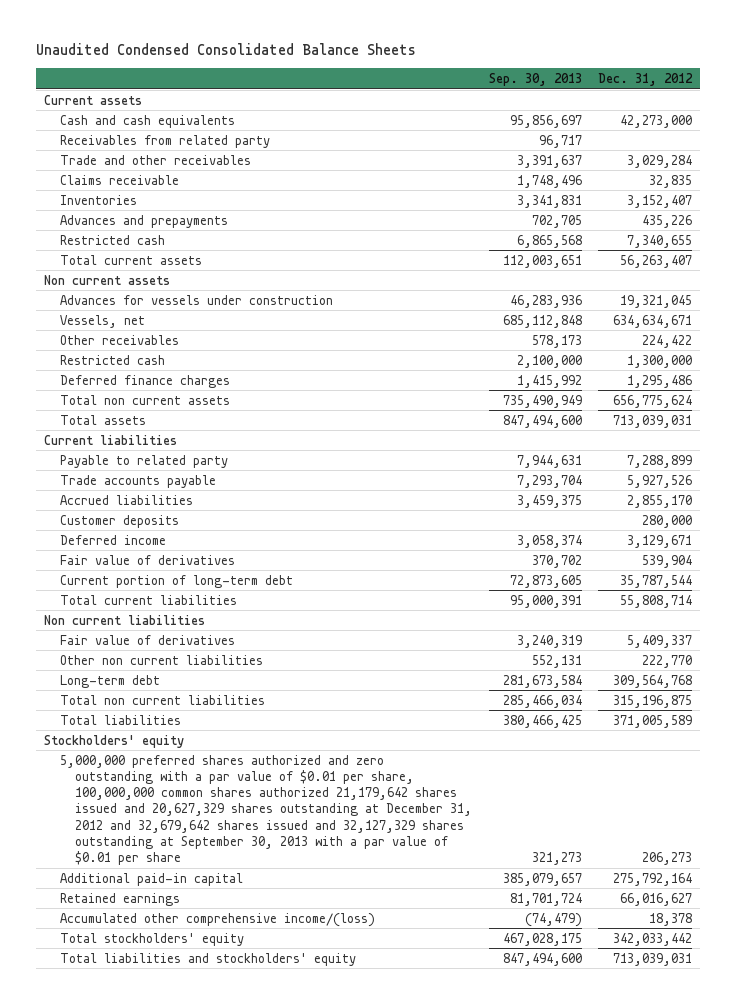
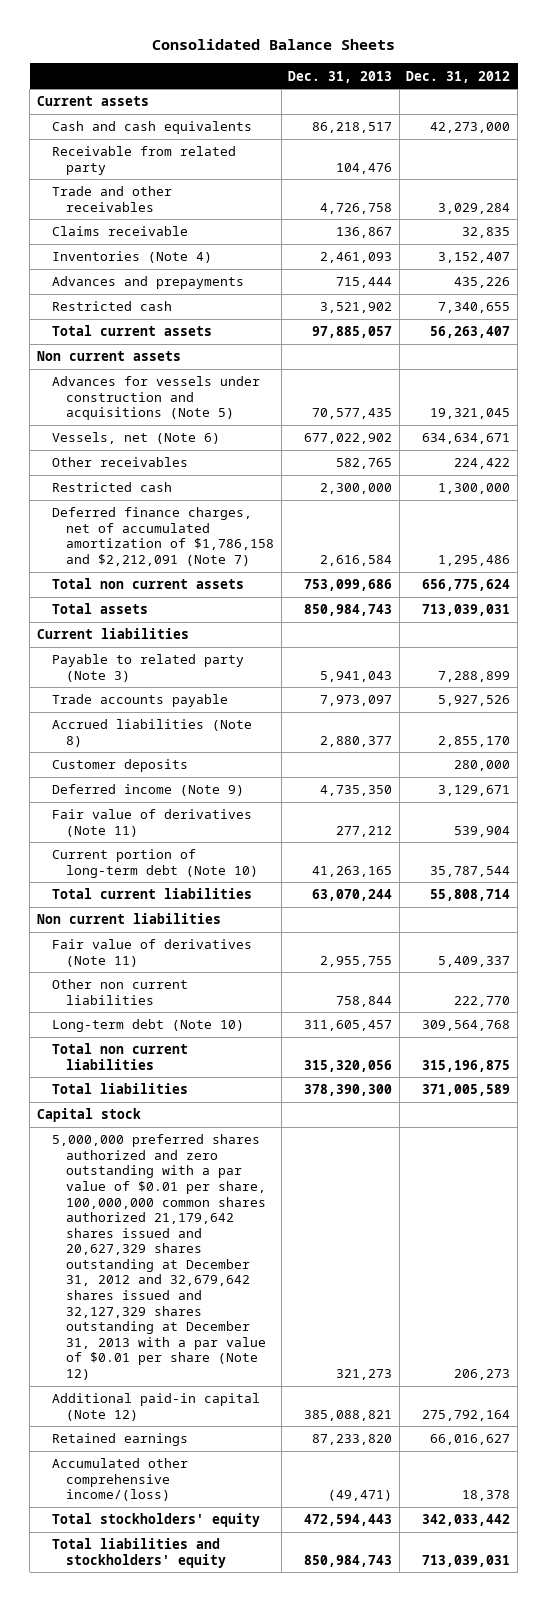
- Unaudited Condensed Consolidated Balance Sheets
+ Consolidated Balance Sheets
- | Sep. 30, 2013 | Dec. 31, 2012
+ | Dec. 31, 2013 | Dec. 31, 2012
- Receivables from related party | 96,717 |
+ Receivable from related party | 104,476 |
- Inventories | 3,341,831 | 3,152,407
+ Inventories (Note 4) | 2,461,093 | 3,152,407
- Advances for vessels under construction | 46,283,936 | 19,321,045
- Vessels, net | 685,112,848 | 634,634,671
+ Advances for vessels under construction and acquisitions (Note 5) | 70,577,435 | 19,321,045
+ Vessels, net (Note 6) | 677,022,902 | 634,634,671
- Deferred finance charges | 1,415,992 | 1,295,486
+ Deferred finance charges, net of accumulated amortization of $1,786,158 and $2,212,091 (Note 7) | 2,616,584 | 1,295,486
- Payable to related party | 7,944,631 | 7,288,899
+ Payable to related party (Note 3) | 5,941,043 | 7,288,899
- Accrued liabilities | 3,459,375 | 2,855,170
+ Accrued liabilities (Note 8) | 2,880,377 | 2,855,170
- Deferred income | 3,058,374 | 3,129,671
- Fair value of derivatives | 370,702 | 539,904
- Current portion of long-term debt | 72,873,605 | 35,787,544
+ Deferred income (Note 9) | 4,735,350 | 3,129,671
+ Fair value of derivatives (Note 11) | 277,212 | 539,904
+ Current portion of long-term debt (Note 10) | 41,263,165 | 35,787,544
- Fair value of derivatives | 3,240,319 | 5,409,337
+ Fair value of derivatives (Note 11) | 2,955,755 | 5,409,337
- Long-term debt | 281,673,584 | 309,564,768
+ Long-term debt (Note 10) | 311,605,457 | 309,564,768
- Stockholders' equity
- 5,000,000 preferred shares authorized and zero outstanding with a par value of $0.01 per share, 100,000,000 common shares authorized 21,179,642 shares issued and 20,627,329 shares outstanding at December 31, 2012 and 32,679,642 shares issued and 32,127,329 shares outstanding at September 30, 2013 with a par value of $0.01 per share | 321,273 | 206,273
- Additional paid-in capital | 385,079,657 | 275,792,164
+ Capital stock
+ 5,000,000 preferred shares authorized and zero outstanding with a par value of $0.01 per share, 100,000,000 common shares authorized 21,179,642 shares issued and 20,627,329 shares outstanding at December 31, 2012 and 32,679,642 shares issued and 32,127,329 shares outstanding at December 31, 2013 with a par value of $0.01 per share (Note 12) | 321,273 | 206,273
+ Additional paid-in capital (Note 12) | 385,088,821 | 275,792,164

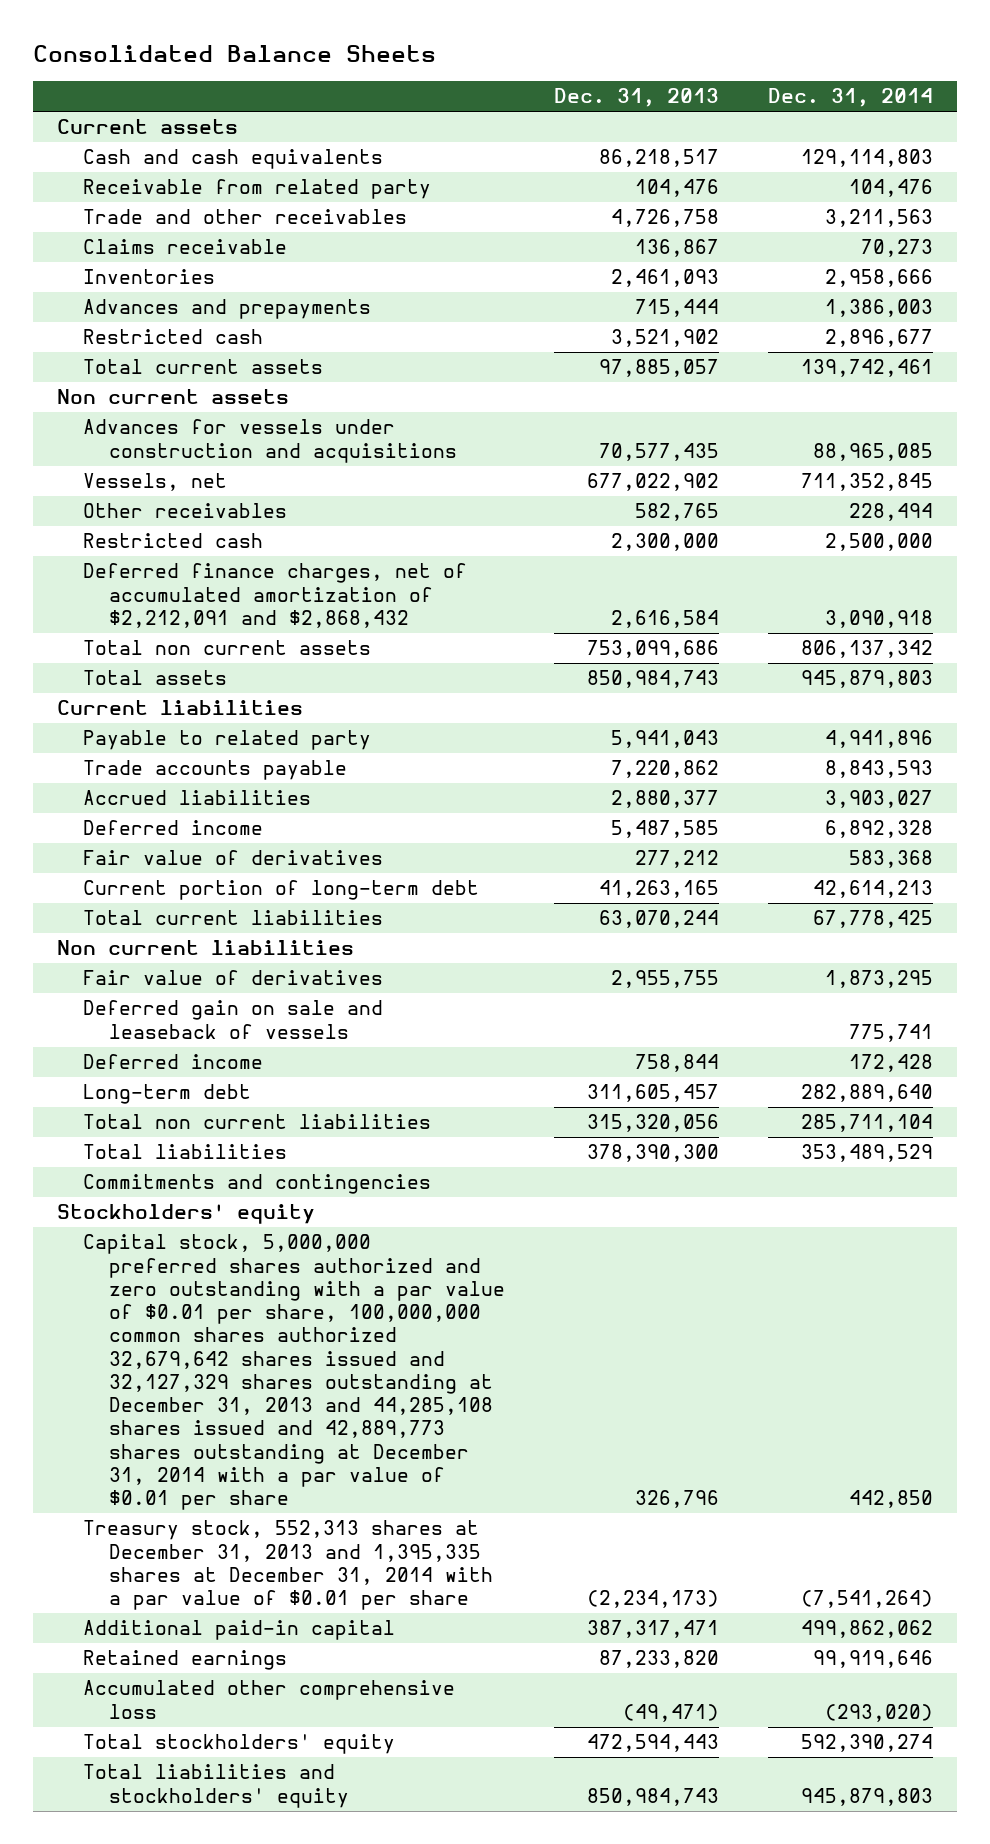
- | Dec. 31, 2013 | Dec. 31, 2012
+ | Dec. 31, 2013 | Dec. 31, 2014
- Inventories (Note 4) | 2,461,093 | 3,152,407
+ Inventories | 2,461,093 | 2,958,666
- Advances for vessels under construction and acquisitions (Note 5) | 70,577,435 | 19,321,045
- Vessels, net (Note 6) | 677,022,902 | 634,634,671
+ Advances for vessels under construction and acquisitions | 70,577,435 | 88,965,085
+ Vessels, net | 677,022,902 | 711,352,845
- Deferred finance charges, net of accumulated amortization of $1,786,158 and $2,212,091 (Note 7) | 2,616,584 | 1,295,486
+ Deferred finance charges, net of accumulated amortization of $2,212,091 and $2,868,432 | 2,616,584 | 3,090,918
- Payable to related party (Note 3) | 5,941,043 | 7,288,899
- Trade accounts payable | 7,973,097 | 5,927,526
- Accrued liabilities (Note 8) | 2,880,377 | 2,855,170
- Customer deposits | | 280,000
- Deferred income (Note 9) | 4,735,350 | 3,129,671
- Fair value of derivatives (Note 11) | 277,212 | 539,904
- Current portion of long-term debt (Note 10) | 41,263,165 | 35,787,544
+ Payable to related party | 5,941,043 | 4,941,896
+ Trade accounts payable | 7,220,862 | 8,843,593
+ Accrued liabilities | 2,880,377 | 3,903,027
+ Deferred income | 5,487,585 | 6,892,328
+ Fair value of derivatives | 277,212 | 583,368
+ Current portion of long-term debt | 41,263,165 | 42,614,213
- Fair value of derivatives (Note 11) | 2,955,755 | 5,409,337
- Other non current liabilities | 758,844 | 222,770
- Long-term debt (Note 10) | 311,605,457 | 309,564,768
+ Fair value of derivatives | 2,955,755 | 1,873,295
+ Deferred gain on sale and leaseback of vessels | | 775,741
+ Deferred income | 758,844 | 172,428
+ Long-term debt | 311,605,457 | 282,889,640
- Capital stock
- 5,000,000 preferred shares authorized and zero outstanding with a par value of $0.01 per share, 100,000,000 common shares authorized 21,179,642 shares issued and 20,627,329 shares outstanding at December 31, 2012 and 32,679,642 shares issued and 32,127,329 shares outstanding at December 31, 2013 with a par value of $0.01 per share (Note 12) | 321,273 | 206,273
- Additional paid-in capital (Note 12) | 385,088,821 | 275,792,164
+ Commitments and contingencies
+ Stockholders' equity
+ Capital stock, 5,000,000 preferred shares authorized and zero outstanding with a par value of $0.01 per share, 100,000,000 common shares authorized 32,679,642 shares issued and 32,127,329 shares outstanding at December 31, 2013 and 44,285,108 shares issued and 42,889,773 shares outstanding at December 31, 2014 with a par value of $0.01 per share | 326,796 | 442,850
+ Treasury stock, 552,313 shares at December 31, 2013 and 1,395,335 shares at December 31, 2014 with a par value of $0.01 per share | (2,234,173) | (7,541,264)
+ Additional paid-in capital | 387,317,471 | 499,862,062
- Accumulated other comprehensive income/(loss) | (49,471) | 18,378
+ Accumulated other comprehensive loss | (49,471) | (293,020)

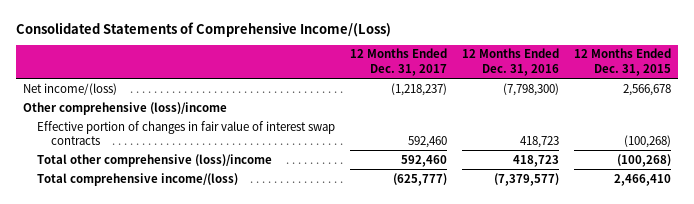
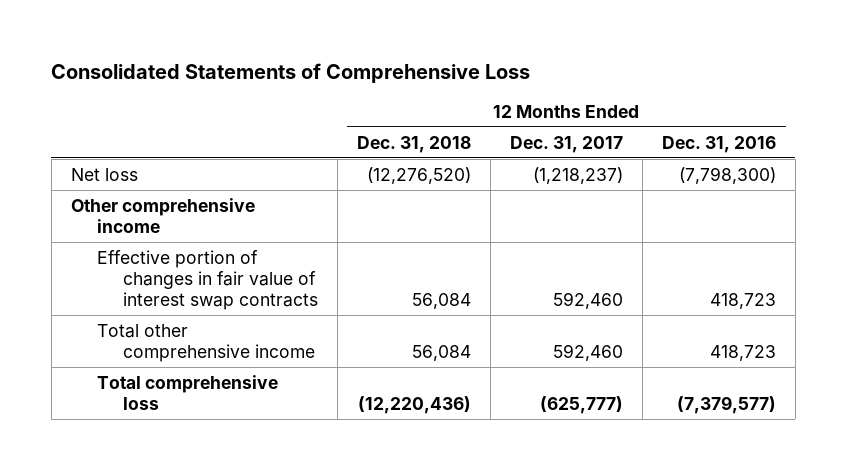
- Consolidated Statements of Comprehensive Income/(Loss)
+ Consolidated Statements of Comprehensive Loss
- | 12 Months Ended Dec. 31, 2017 | 12 Months Ended Dec. 31, 2016 | 12 Months Ended Dec. 31, 2015
+ | 12 Months Ended Dec. 31, 2018 | 12 Months Ended Dec. 31, 2017 | 12 Months Ended Dec. 31, 2016
- Net income/(loss) | (1,218,237) | (7,798,300) | 2,566,678
- Other comprehensive (loss)/income
+ Net loss | (12,276,520) | (1,218,237) | (7,798,300)
+ Other comprehensive income
- Total other comprehensive (loss)/income | 592,460 | 418,723 | (100,268)
- Total comprehensive income/(loss) | (625,777) | (7,379,577) | 2,466,410
+ Total other comprehensive income | 56,084 | 592,460 | 418,723
+ Total comprehensive loss | (12,220,436) | (625,777) | (7,379,577)

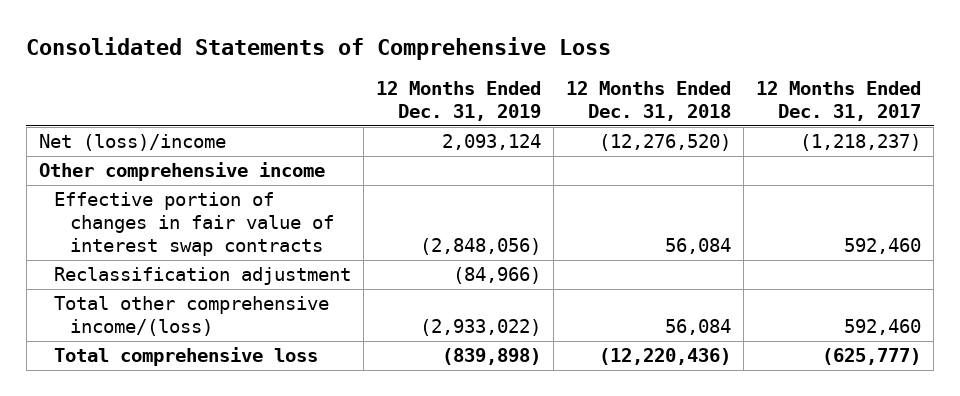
- | 12 Months Ended Dec. 31, 2018 | 12 Months Ended Dec. 31, 2017 | 12 Months Ended Dec. 31, 2016
+ | 12 Months Ended Dec. 31, 2019 | 12 Months Ended Dec. 31, 2018 | 12 Months Ended Dec. 31, 2017
- Net loss | (12,276,520) | (1,218,237) | (7,798,300)
+ Net (loss)/income | 2,093,124 | (12,276,520) | (1,218,237)
- Total other comprehensive income | 56,084 | 592,460 | 418,723
+ Reclassification adjustment | (84,966) | |
+ Total other comprehensive income/(loss) | (2,933,022) | 56,084 | 592,460

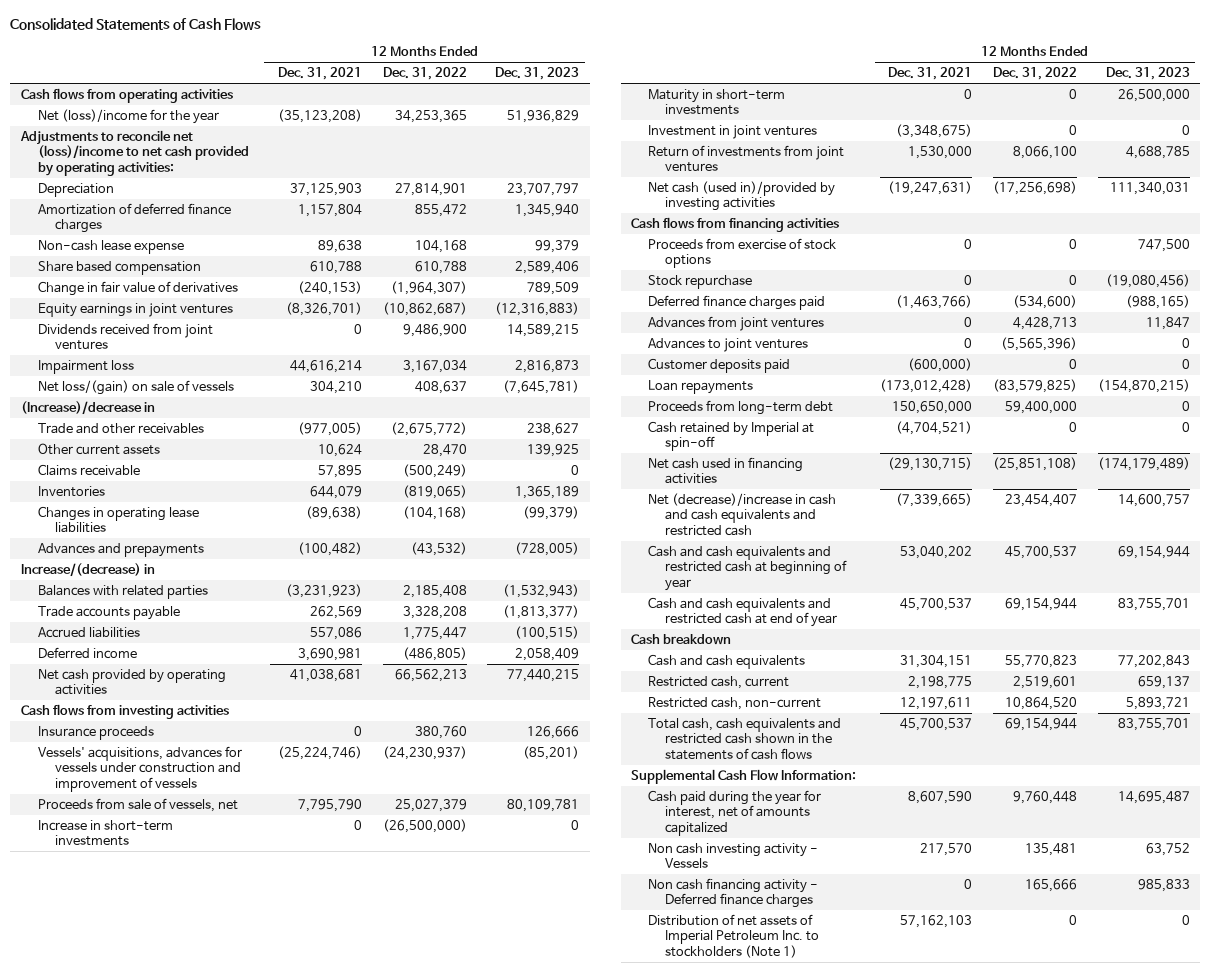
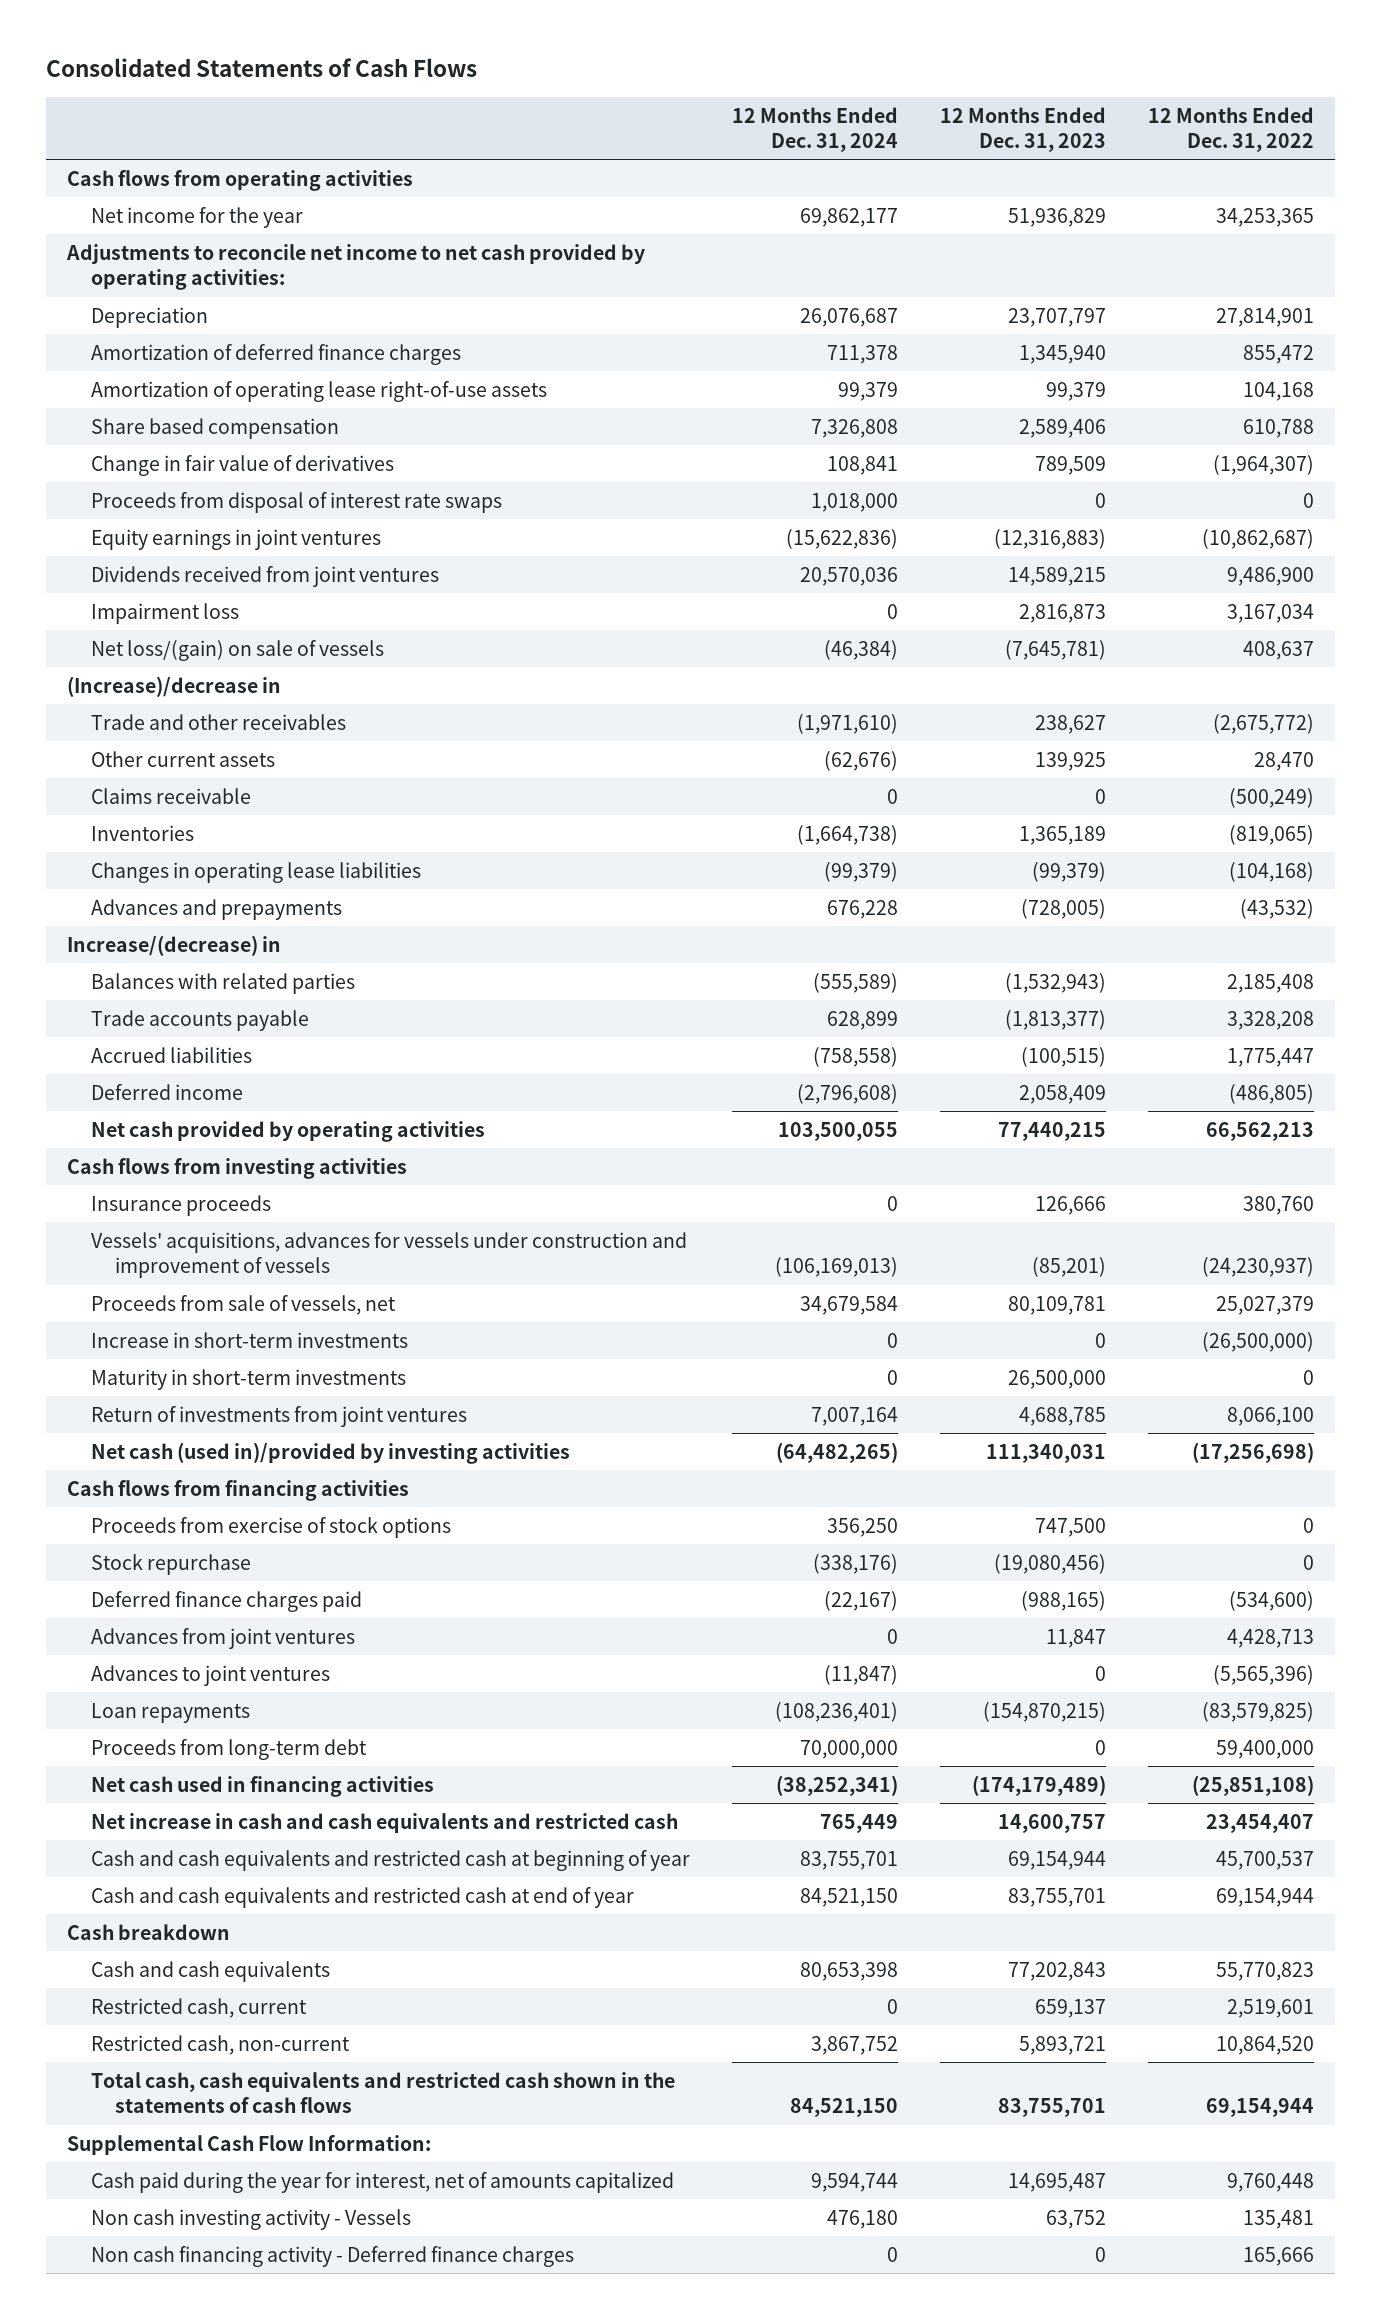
- | 12 Months Ended Dec. 31, 2021 | 12 Months Ended Dec. 31, 2022 | 12 Months Ended Dec. 31, 2023
+ | 12 Months Ended Dec. 31, 2024 | 12 Months Ended Dec. 31, 2023 | 12 Months Ended Dec. 31, 2022
- Net (loss)/income for the year | (35,123,208) | 34,253,365 | 51,936,829
- Adjustments to reconcile net (loss)/income to net cash provided by operating activities:
+ Net income for the year | 69,862,177 | 51,936,829 | 34,253,365
+ Adjustments to reconcile net income to net cash provided by operating activities:
- Non-cash lease expense | 89,638 | 104,168 | 99,379
+ Amortization of operating lease right-of-use assets | 99,379 | 99,379 | 104,168
+ Proceeds from disposal of interest rate swaps | 1,018,000 | 0 | 0
- Investment in joint ventures | (3,348,675) | 0 | 0
- Customer deposits paid | (600,000) | 0 | 0
- Cash retained by Imperial at spin-off | (4,704,521) | 0 | 0
- Net (decrease)/increase in cash and cash equivalents and restricted cash | (7,339,665) | 23,454,407 | 14,600,757
+ Net increase in cash and cash equivalents and restricted cash | 765,449 | 14,600,757 | 23,454,407
- Non cash financing activity - Deferred finance charges | 0 | 165,666 | 985,833
- Distribution of net assets of Imperial Petroleum Inc. to stockholders (Note 1) | 57,162,103 | 0 | 0
+ Non cash financing activity - Deferred finance charges | 0 | 0 | 165,666

